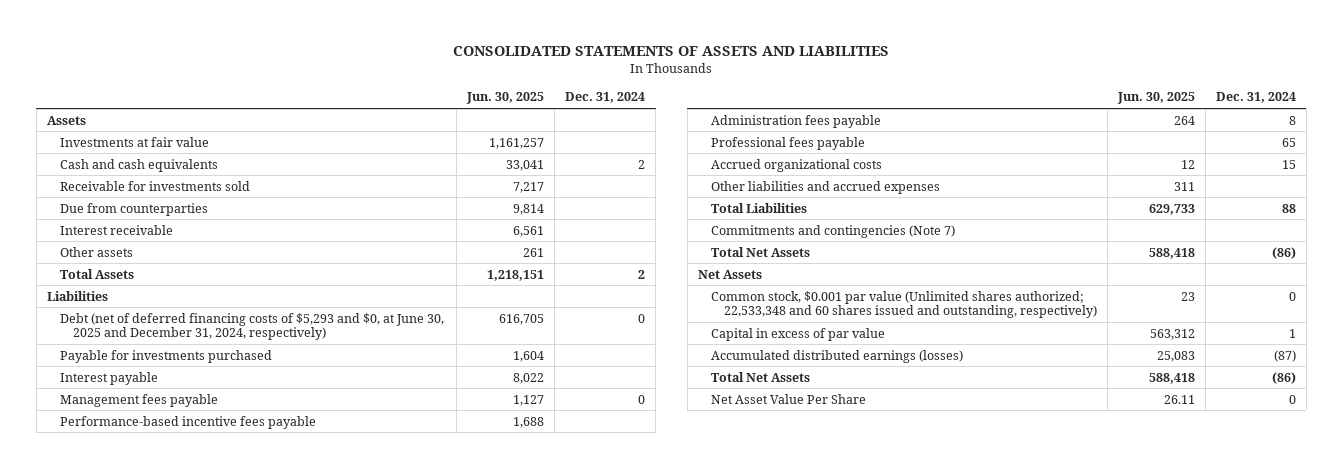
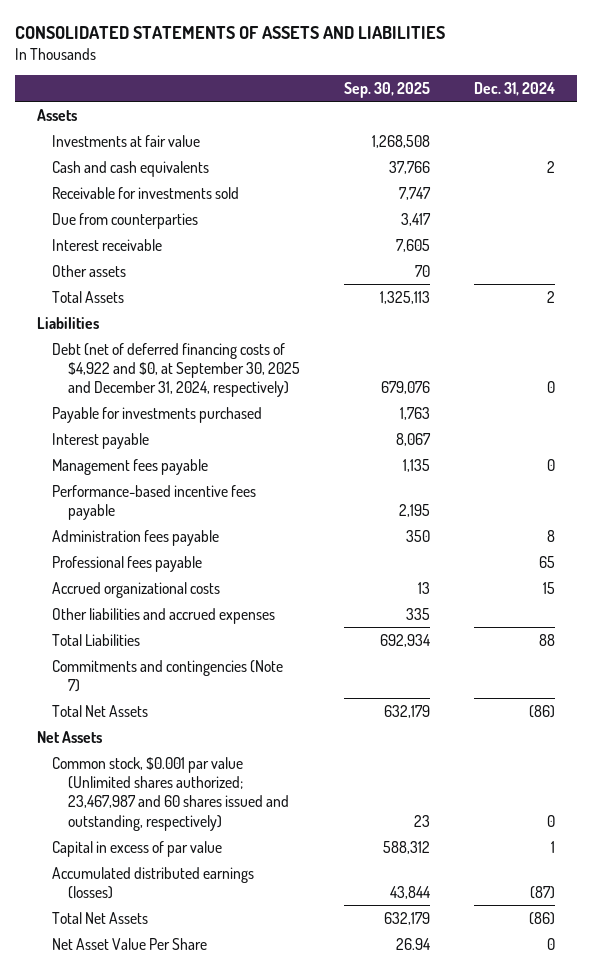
- | Jun. 30, 2025 | Dec. 31, 2024
+ | Sep. 30, 2025 | Dec. 31, 2024
- Debt (net of deferred financing costs of $5,293 and $0, at June 30, 2025 and December 31, 2024, respectively) | 616,705 | 0
+ Debt (net of deferred financing costs of $4,922 and $0, at September 30, 2025 and December 31, 2024, respectively) | 679,076 | 0
- Common stock, $0.001 par value (Unlimited shares authorized; 22,533,348 and 60 shares issued and outstanding, respectively) | 23 | 0
+ Common stock, $0.001 par value (Unlimited shares authorized; 23,467,987 and 60 shares issued and outstanding, respectively) | 23 | 0

